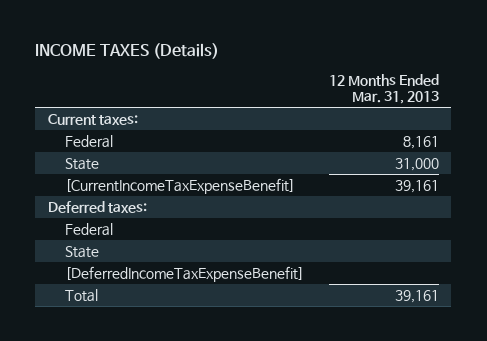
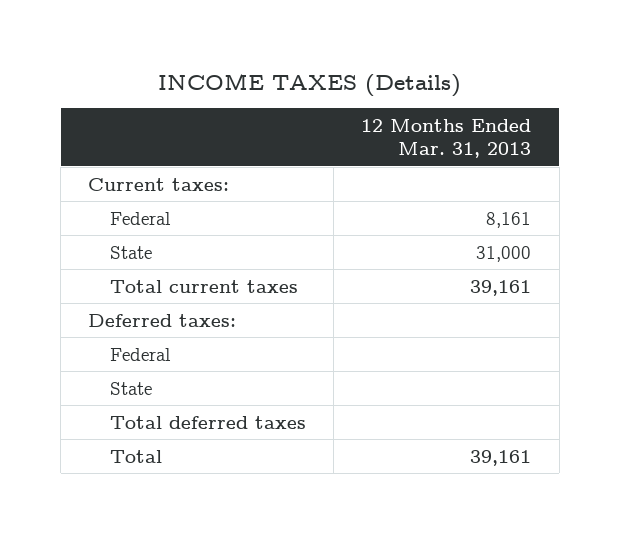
- [CurrentIncomeTaxExpenseBenefit] | 39,161
+ Total current taxes | 39,161
- [DeferredIncomeTaxExpenseBenefit]
+ Total deferred taxes

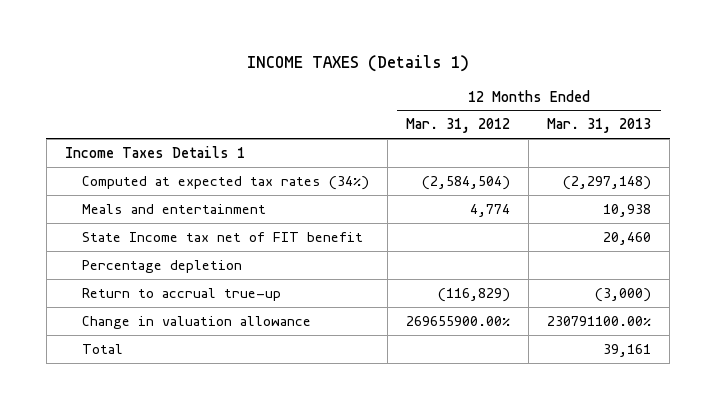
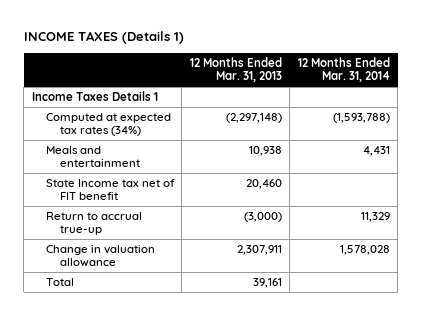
- | 12 Months Ended Mar. 31, 2012 | 12 Months Ended Mar. 31, 2013
+ | 12 Months Ended Mar. 31, 2013 | 12 Months Ended Mar. 31, 2014
- Percentage depletion
- Change in valuation allowance | 269655900.00% | 230791100.00%
+ Change in valuation allowance | 2,307,911 | 1,578,028

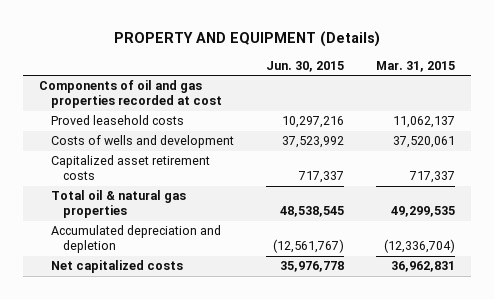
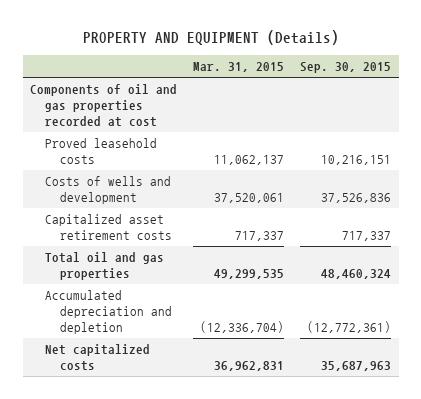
- | Jun. 30, 2015 | Mar. 31, 2015
+ | Mar. 31, 2015 | Sep. 30, 2015
- Total oil & natural gas properties | 48,538,545 | 49,299,535
+ Total oil and gas properties | 49,299,535 | 48,460,324

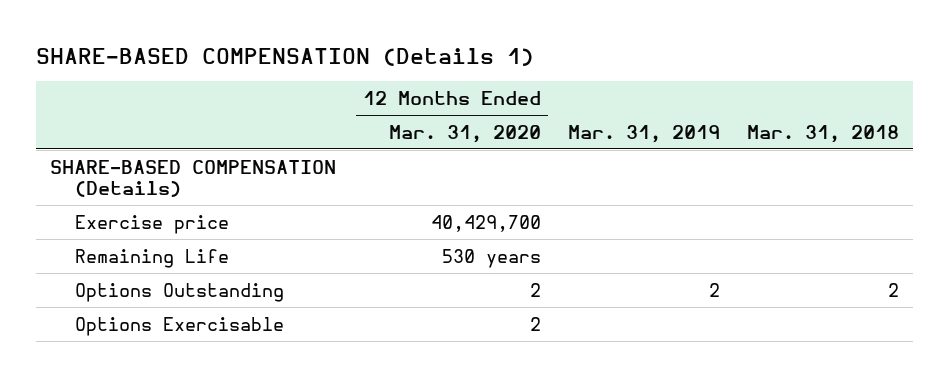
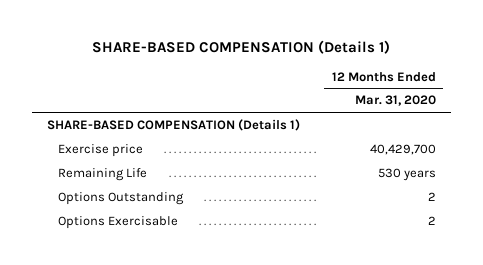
- | 12 Months Ended Mar. 31, 2020 | Mar. 31, 2019 | Mar. 31, 2018
+ | 12 Months Ended Mar. 31, 2020
- SHARE-BASED COMPENSATION (Details)
+ SHARE-BASED COMPENSATION (Details 1)

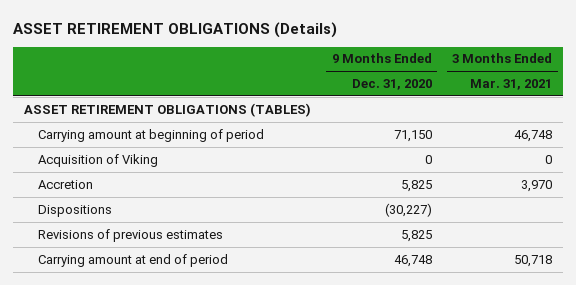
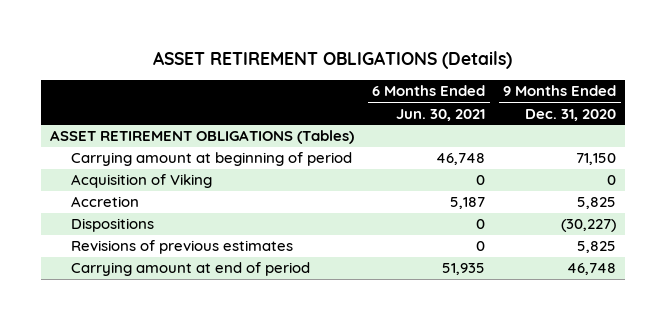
- | 9 Months Ended Dec. 31, 2020 | 3 Months Ended Mar. 31, 2021
+ | 6 Months Ended Jun. 30, 2021 | 9 Months Ended Dec. 31, 2020
- ASSET RETIREMENT OBLIGATIONS (TABLES)
+ ASSET RETIREMENT OBLIGATIONS (Tables)

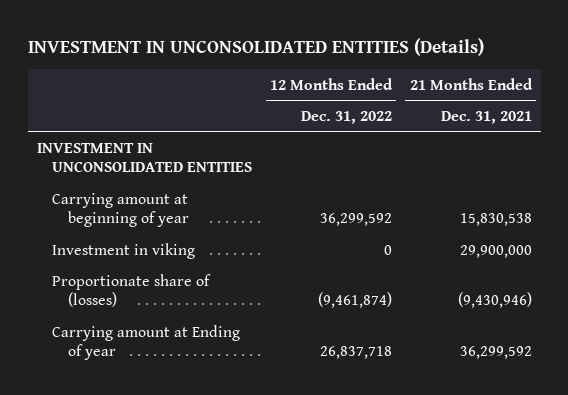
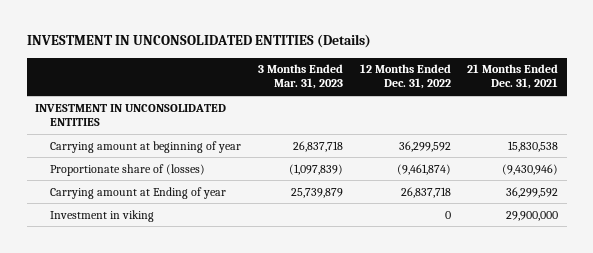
- | 12 Months Ended Dec. 31, 2022 | 21 Months Ended Dec. 31, 2021
+ | 3 Months Ended Mar. 31, 2023 | 12 Months Ended Dec. 31, 2022 | 21 Months Ended Dec. 31, 2021
moved down: Investment in viking | | 0 | 29,900,000

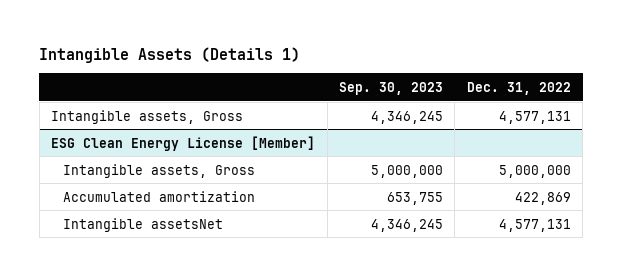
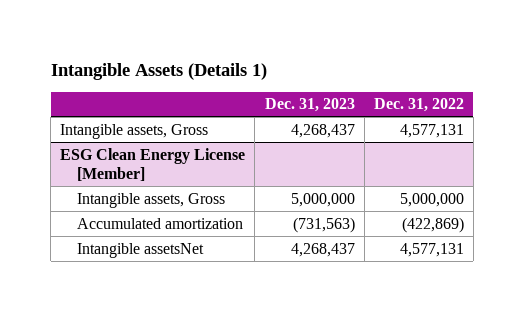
- | Sep. 30, 2023 | Dec. 31, 2022
+ | Dec. 31, 2023 | Dec. 31, 2022
@ ESG Clean Energy License [Member]
- Accumulated amortization | 653,755 | 422,869
+ Accumulated amortization | (731,563) | (422,869)

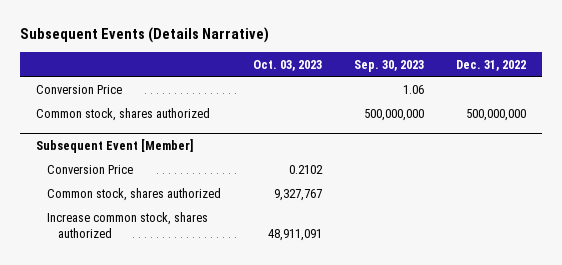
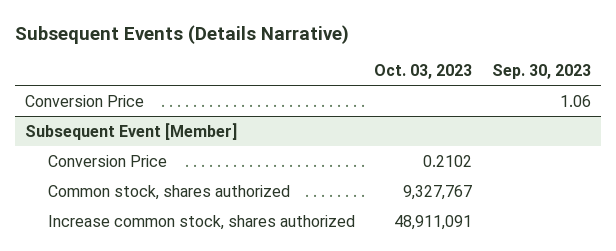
- | Oct. 03, 2023 | Sep. 30, 2023 | Dec. 31, 2022
+ | Oct. 03, 2023 | Sep. 30, 2023
- Common stock, shares authorized | | 500,000,000 | 500,000,000

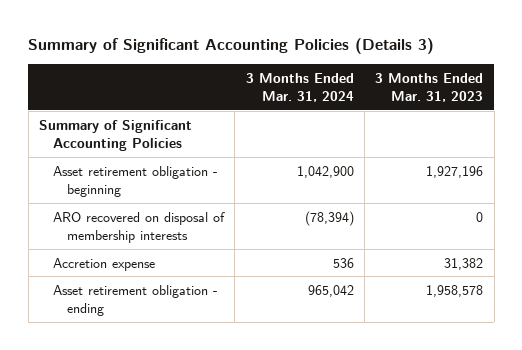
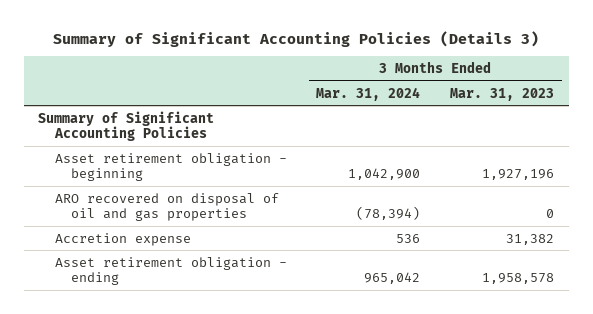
- ARO recovered on disposal of membership interests | (78,394) | 0
+ ARO recovered on disposal of oil and gas properties | (78,394) | 0

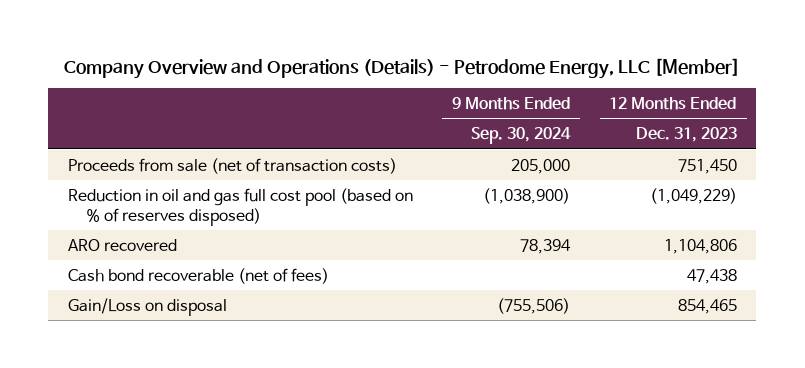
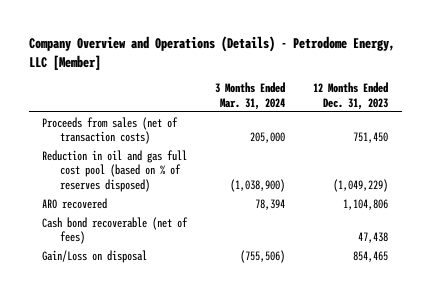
- | 9 Months Ended Sep. 30, 2024 | 12 Months Ended Dec. 31, 2023
+ | 3 Months Ended Mar. 31, 2024 | 12 Months Ended Dec. 31, 2023
- Proceeds from sale (net of transaction costs) | 205,000 | 751,450
+ Proceeds from sales (net of transaction costs) | 205,000 | 751,450

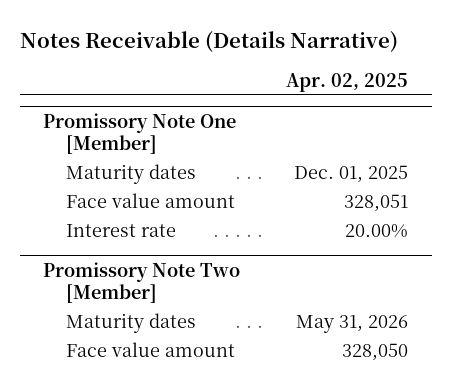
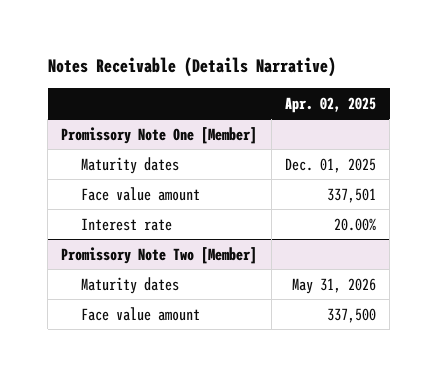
@ Promissory Note One [Member]
- Face value amount | 328,051
+ Face value amount | 337,501
@ Promissory Note Two [Member]
- Face value amount | 328,050
+ Face value amount | 337,500

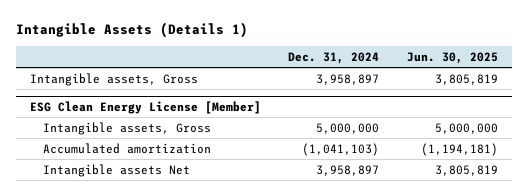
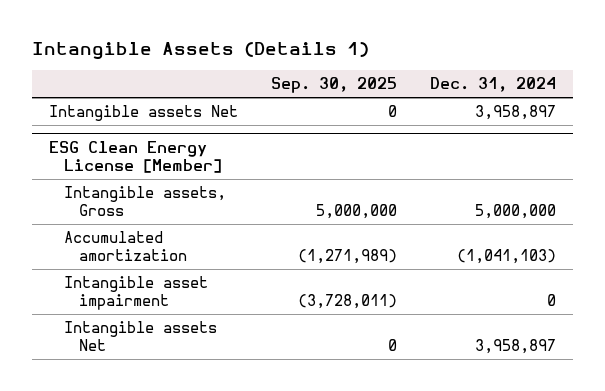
- | Dec. 31, 2024 | Jun. 30, 2025
+ | Sep. 30, 2025 | Dec. 31, 2024
- Intangible assets, Gross | 3,958,897 | 3,805,819
+ Intangible assets Net | 0 | 3,958,897
@ ESG Clean Energy License [Member]
+ Intangible asset impairment | (3,728,011) | 0

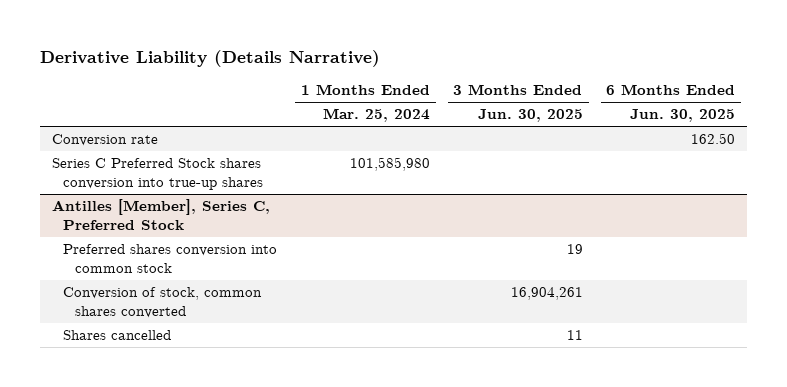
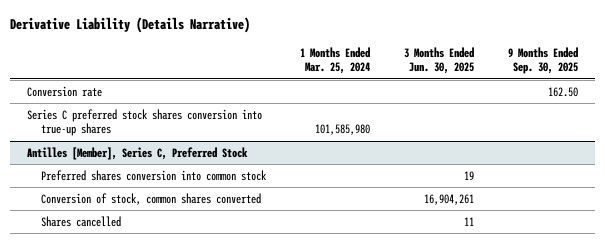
- | 1 Months Ended Mar. 25, 2024 | 3 Months Ended Jun. 30, 2025 | 6 Months Ended Jun. 30, 2025
+ | 1 Months Ended Mar. 25, 2024 | 3 Months Ended Jun. 30, 2025 | 9 Months Ended Sep. 30, 2025
- Series C Preferred Stock shares conversion into true-up shares | 101,585,980 | |
+ Series C preferred stock shares conversion into true-up shares | 101,585,980 | |

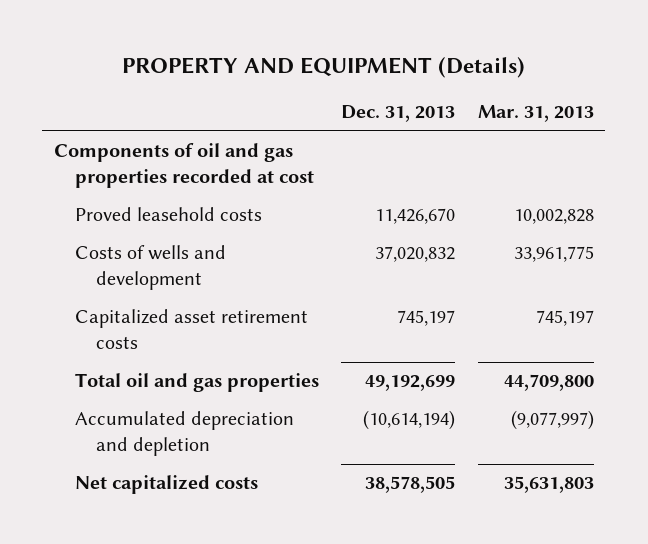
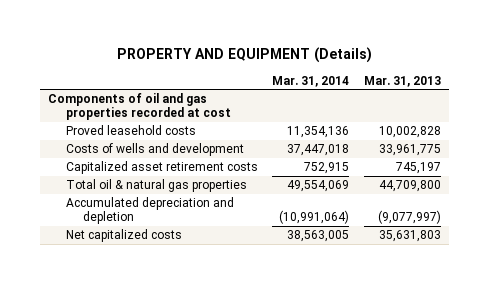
- | Dec. 31, 2013 | Mar. 31, 2013
+ | Mar. 31, 2014 | Mar. 31, 2013
- Total oil and gas properties | 49,192,699 | 44,709,800
+ Total oil & natural gas properties | 49,554,069 | 44,709,800

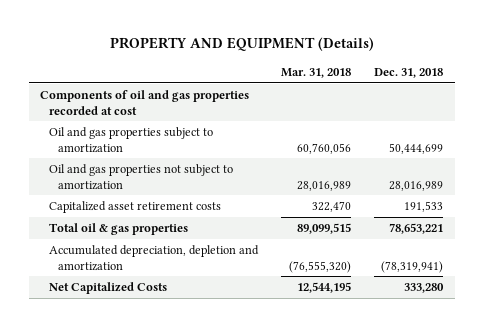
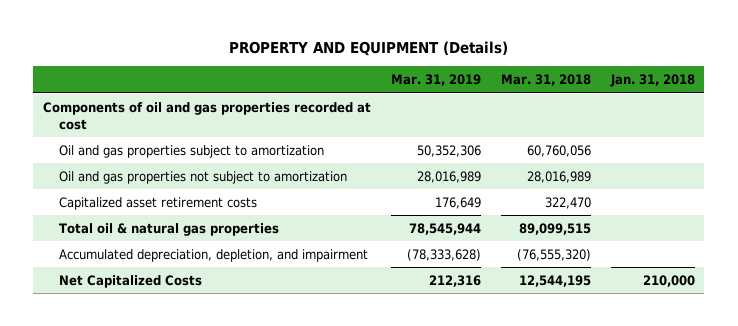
- | Mar. 31, 2018 | Dec. 31, 2018
+ | Mar. 31, 2019 | Mar. 31, 2018 | Jan. 31, 2018
- Total oil & gas properties | 89,099,515 | 78,653,221
- Accumulated depreciation, depletion and amortization | (76,555,320) | (78,319,941)
+ Total oil & natural gas properties | 78,545,944 | 89,099,515 |
+ Accumulated depreciation, depletion, and impairment | (78,333,628) | (76,555,320) |

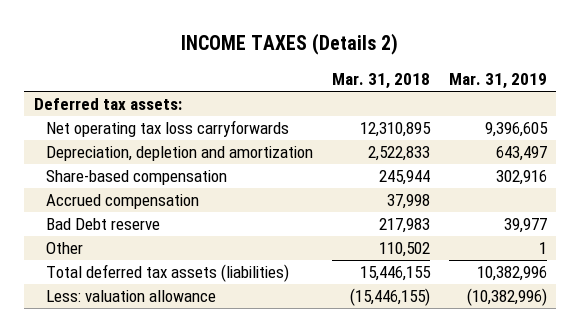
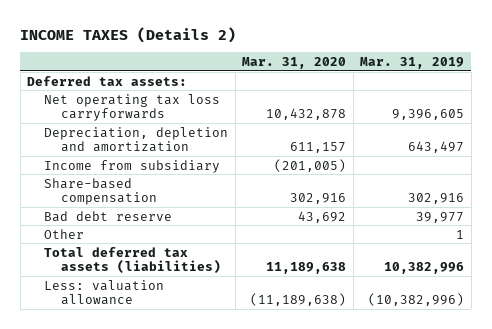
- | Mar. 31, 2018 | Mar. 31, 2019
+ | Mar. 31, 2020 | Mar. 31, 2019
+ Income from subsidiary | (201,005) |
- Accrued compensation | 37,998 |
- Bad Debt reserve | 217,983 | 39,977
+ Bad debt reserve | 43,692 | 39,977

